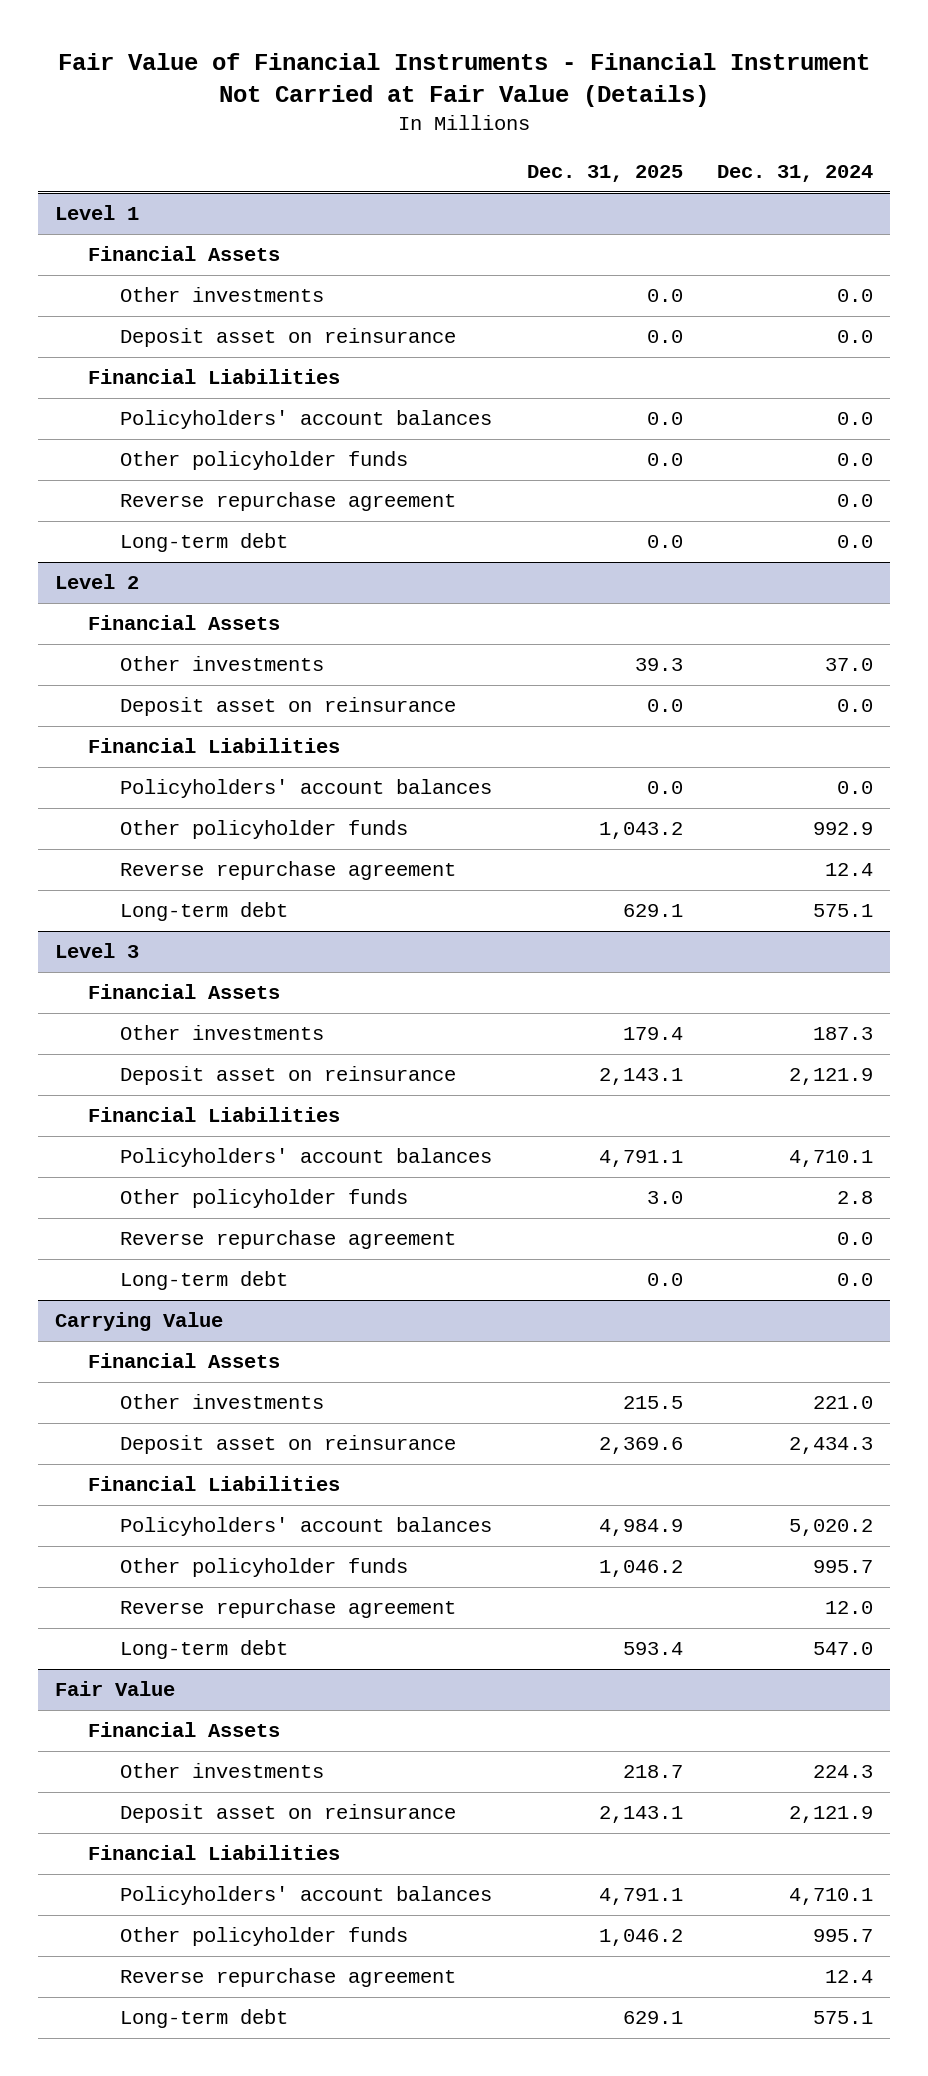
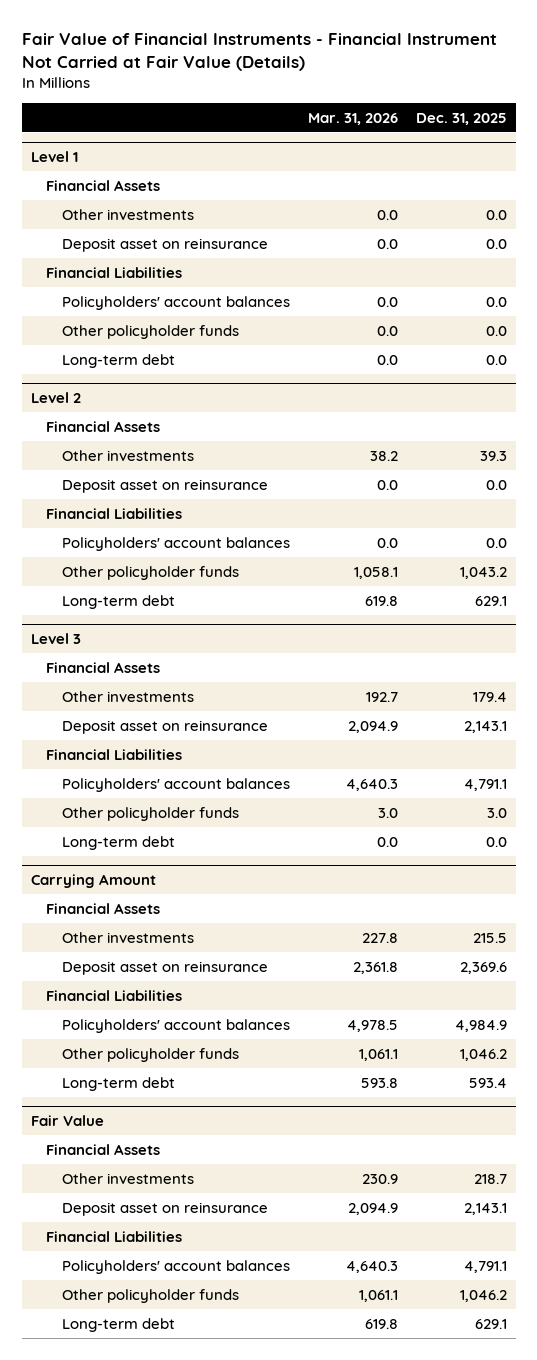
- | Dec. 31, 2025 | Dec. 31, 2024
+ | Mar. 31, 2026 | Dec. 31, 2025
@ Level 1
- Reverse repurchase agreement | | 0.0
@ Level 2
- Reverse repurchase agreement | | 12.4
@ Level 3
- Reverse repurchase agreement | | 0.0
- Carrying Value
+ Carrying Amount
- Reverse repurchase agreement | | 12.0
@ Fair Value
- Reverse repurchase agreement | | 12.4

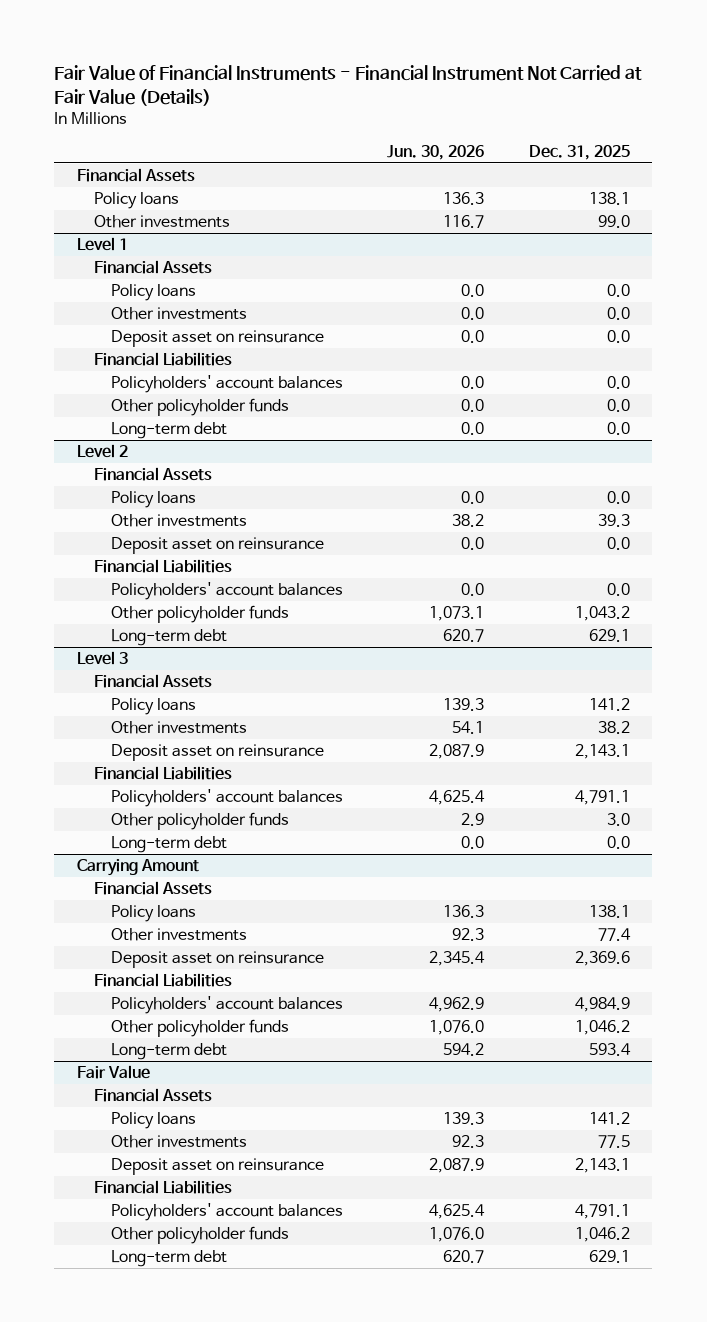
- | Mar. 31, 2026 | Dec. 31, 2025
+ | Jun. 30, 2026 | Dec. 31, 2025
+ Financial Assets
+ Policy loans | 136.3 | 138.1
+ Other investments | 116.7 | 99.0
@ Level 1
+ Policy loans | 0.0 | 0.0
@ Level 2
+ Policy loans | 0.0 | 0.0
@ Level 3
- Other investments | 192.7 | 179.4
+ Policy loans | 139.3 | 141.2
+ Other investments | 54.1 | 38.2
@ Carrying Amount
- Other investments | 227.8 | 215.5
+ Policy loans | 136.3 | 138.1
+ Other investments | 92.3 | 77.4
@ Fair Value
- Other investments | 230.9 | 218.7
+ Policy loans | 139.3 | 141.2
+ Other investments | 92.3 | 77.5

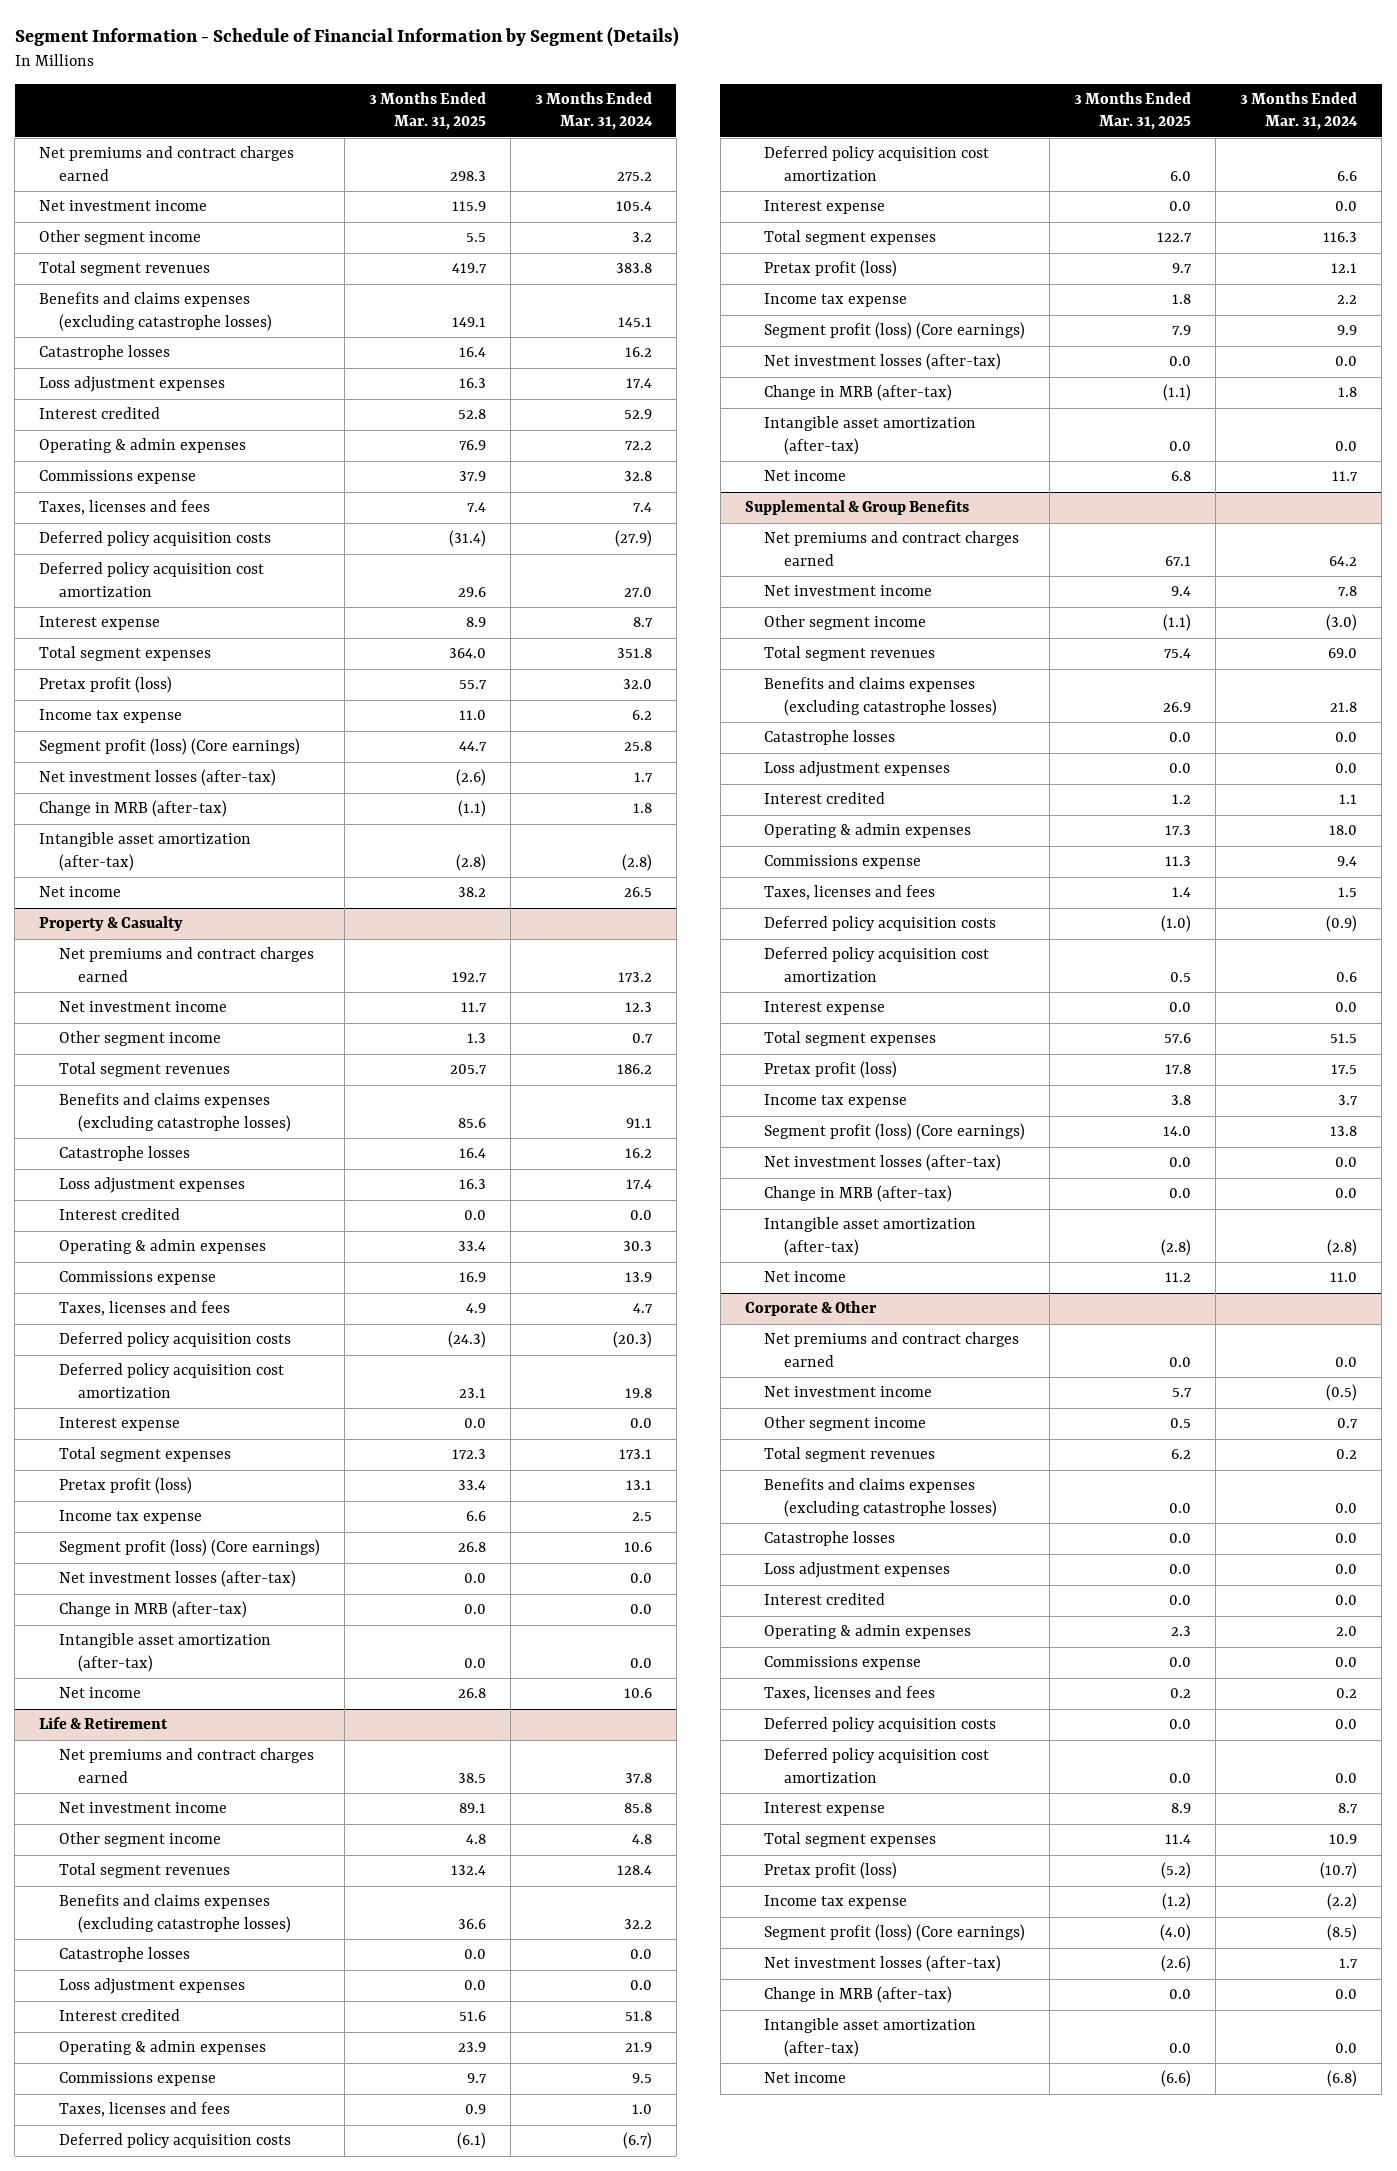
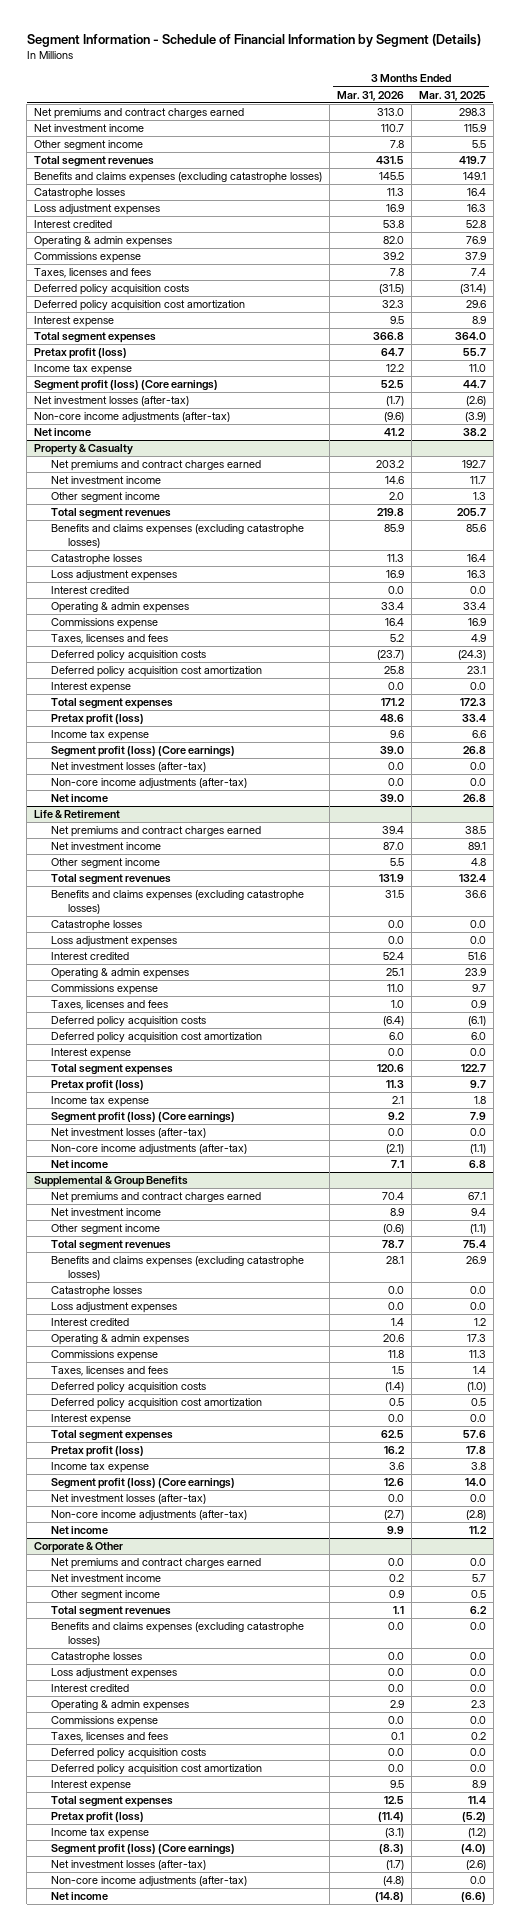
- | 3 Months Ended Mar. 31, 2025 | 3 Months Ended Mar. 31, 2024
+ | 3 Months Ended Mar. 31, 2026 | 3 Months Ended Mar. 31, 2025
- Change in MRB (after-tax) | (1.1) | 1.8
- Intangible asset amortization (after-tax) | (2.8) | (2.8)
+ Non-core income adjustments (after-tax) | (9.6) | (3.9)
@ Property & Casualty
- Change in MRB (after-tax) | 0.0 | 0.0
- Intangible asset amortization (after-tax) | 0.0 | 0.0
+ Non-core income adjustments (after-tax) | 0.0 | 0.0
@ Life & Retirement
- Change in MRB (after-tax) | (1.1) | 1.8
- Intangible asset amortization (after-tax) | 0.0 | 0.0
+ Non-core income adjustments (after-tax) | (2.1) | (1.1)
@ Supplemental & Group Benefits
- Change in MRB (after-tax) | 0.0 | 0.0
- Intangible asset amortization (after-tax) | (2.8) | (2.8)
+ Non-core income adjustments (after-tax) | (2.7) | (2.8)
@ Corporate & Other
- Change in MRB (after-tax) | 0.0 | 0.0
- Intangible asset amortization (after-tax) | 0.0 | 0.0
+ Non-core income adjustments (after-tax) | (4.8) | 0.0

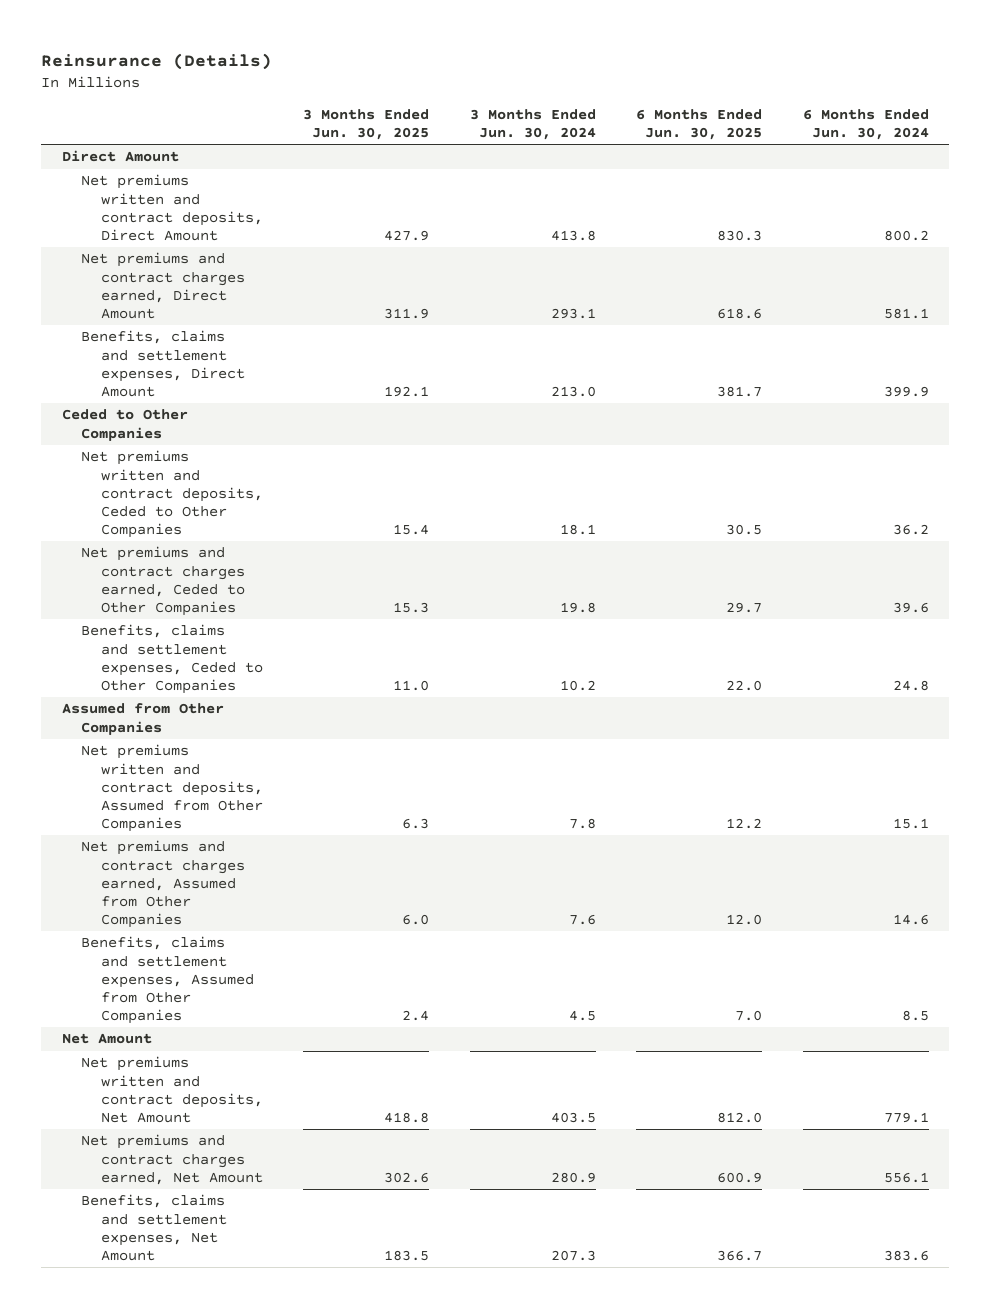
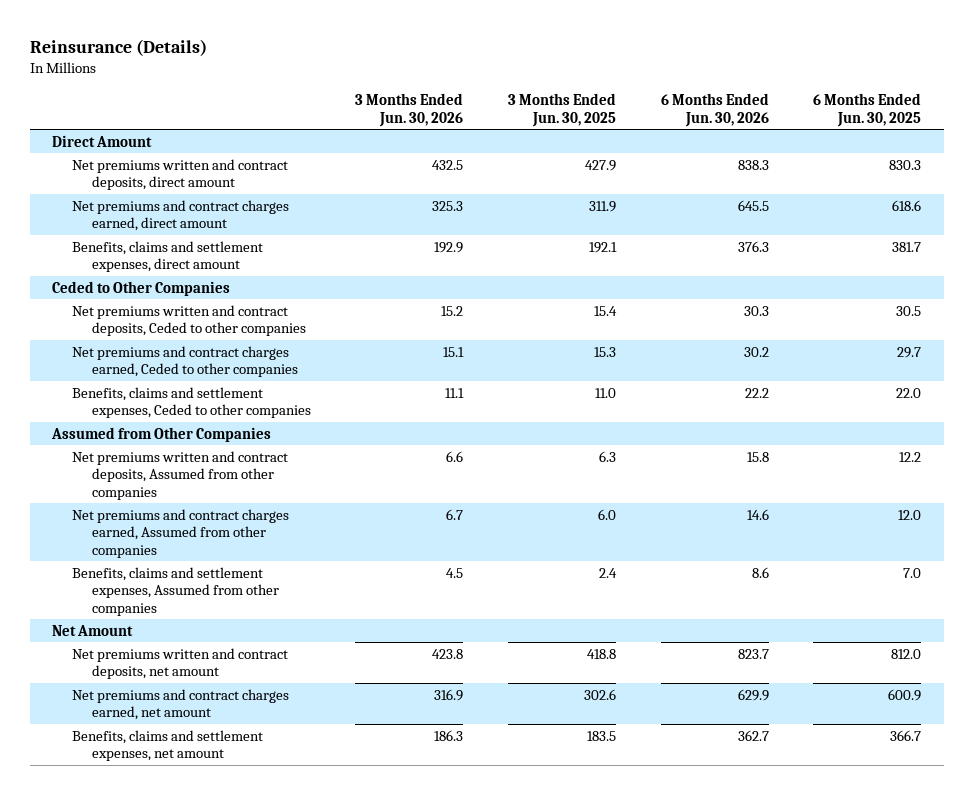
- | 3 Months Ended Jun. 30, 2025 | 3 Months Ended Jun. 30, 2024 | 6 Months Ended Jun. 30, 2025 | 6 Months Ended Jun. 30, 2024
+ | 3 Months Ended Jun. 30, 2026 | 3 Months Ended Jun. 30, 2025 | 6 Months Ended Jun. 30, 2026 | 6 Months Ended Jun. 30, 2025
- Net premiums written and contract deposits, Direct Amount | 427.9 | 413.8 | 830.3 | 800.2
- Net premiums and contract charges earned, Direct Amount | 311.9 | 293.1 | 618.6 | 581.1
- Benefits, claims and settlement expenses, Direct Amount | 192.1 | 213.0 | 381.7 | 399.9
+ Net premiums written and contract deposits, direct amount | 432.5 | 427.9 | 838.3 | 830.3
+ Net premiums and contract charges earned, direct amount | 325.3 | 311.9 | 645.5 | 618.6
+ Benefits, claims and settlement expenses, direct amount | 192.9 | 192.1 | 376.3 | 381.7
- Net premiums written and contract deposits, Ceded to Other Companies | 15.4 | 18.1 | 30.5 | 36.2
- Net premiums and contract charges earned, Ceded to Other Companies | 15.3 | 19.8 | 29.7 | 39.6
- Benefits, claims and settlement expenses, Ceded to Other Companies | 11.0 | 10.2 | 22.0 | 24.8
+ Net premiums written and contract deposits, Ceded to other companies | 15.2 | 15.4 | 30.3 | 30.5
+ Net premiums and contract charges earned, Ceded to other companies | 15.1 | 15.3 | 30.2 | 29.7
+ Benefits, claims and settlement expenses, Ceded to other companies | 11.1 | 11.0 | 22.2 | 22.0
- Net premiums written and contract deposits, Assumed from Other Companies | 6.3 | 7.8 | 12.2 | 15.1
- Net premiums and contract charges earned, Assumed from Other Companies | 6.0 | 7.6 | 12.0 | 14.6
- Benefits, claims and settlement expenses, Assumed from Other Companies | 2.4 | 4.5 | 7.0 | 8.5
+ Net premiums written and contract deposits, Assumed from other companies | 6.6 | 6.3 | 15.8 | 12.2
+ Net premiums and contract charges earned, Assumed from other companies | 6.7 | 6.0 | 14.6 | 12.0
+ Benefits, claims and settlement expenses, Assumed from other companies | 4.5 | 2.4 | 8.6 | 7.0
- Net premiums written and contract deposits, Net Amount | 418.8 | 403.5 | 812.0 | 779.1
- Net premiums and contract charges earned, Net Amount | 302.6 | 280.9 | 600.9 | 556.1
- Benefits, claims and settlement expenses, Net Amount | 183.5 | 207.3 | 366.7 | 383.6
+ Net premiums written and contract deposits, net amount | 423.8 | 418.8 | 823.7 | 812.0
+ Net premiums and contract charges earned, net amount | 316.9 | 302.6 | 629.9 | 600.9
+ Benefits, claims and settlement expenses, net amount | 186.3 | 183.5 | 362.7 | 366.7

